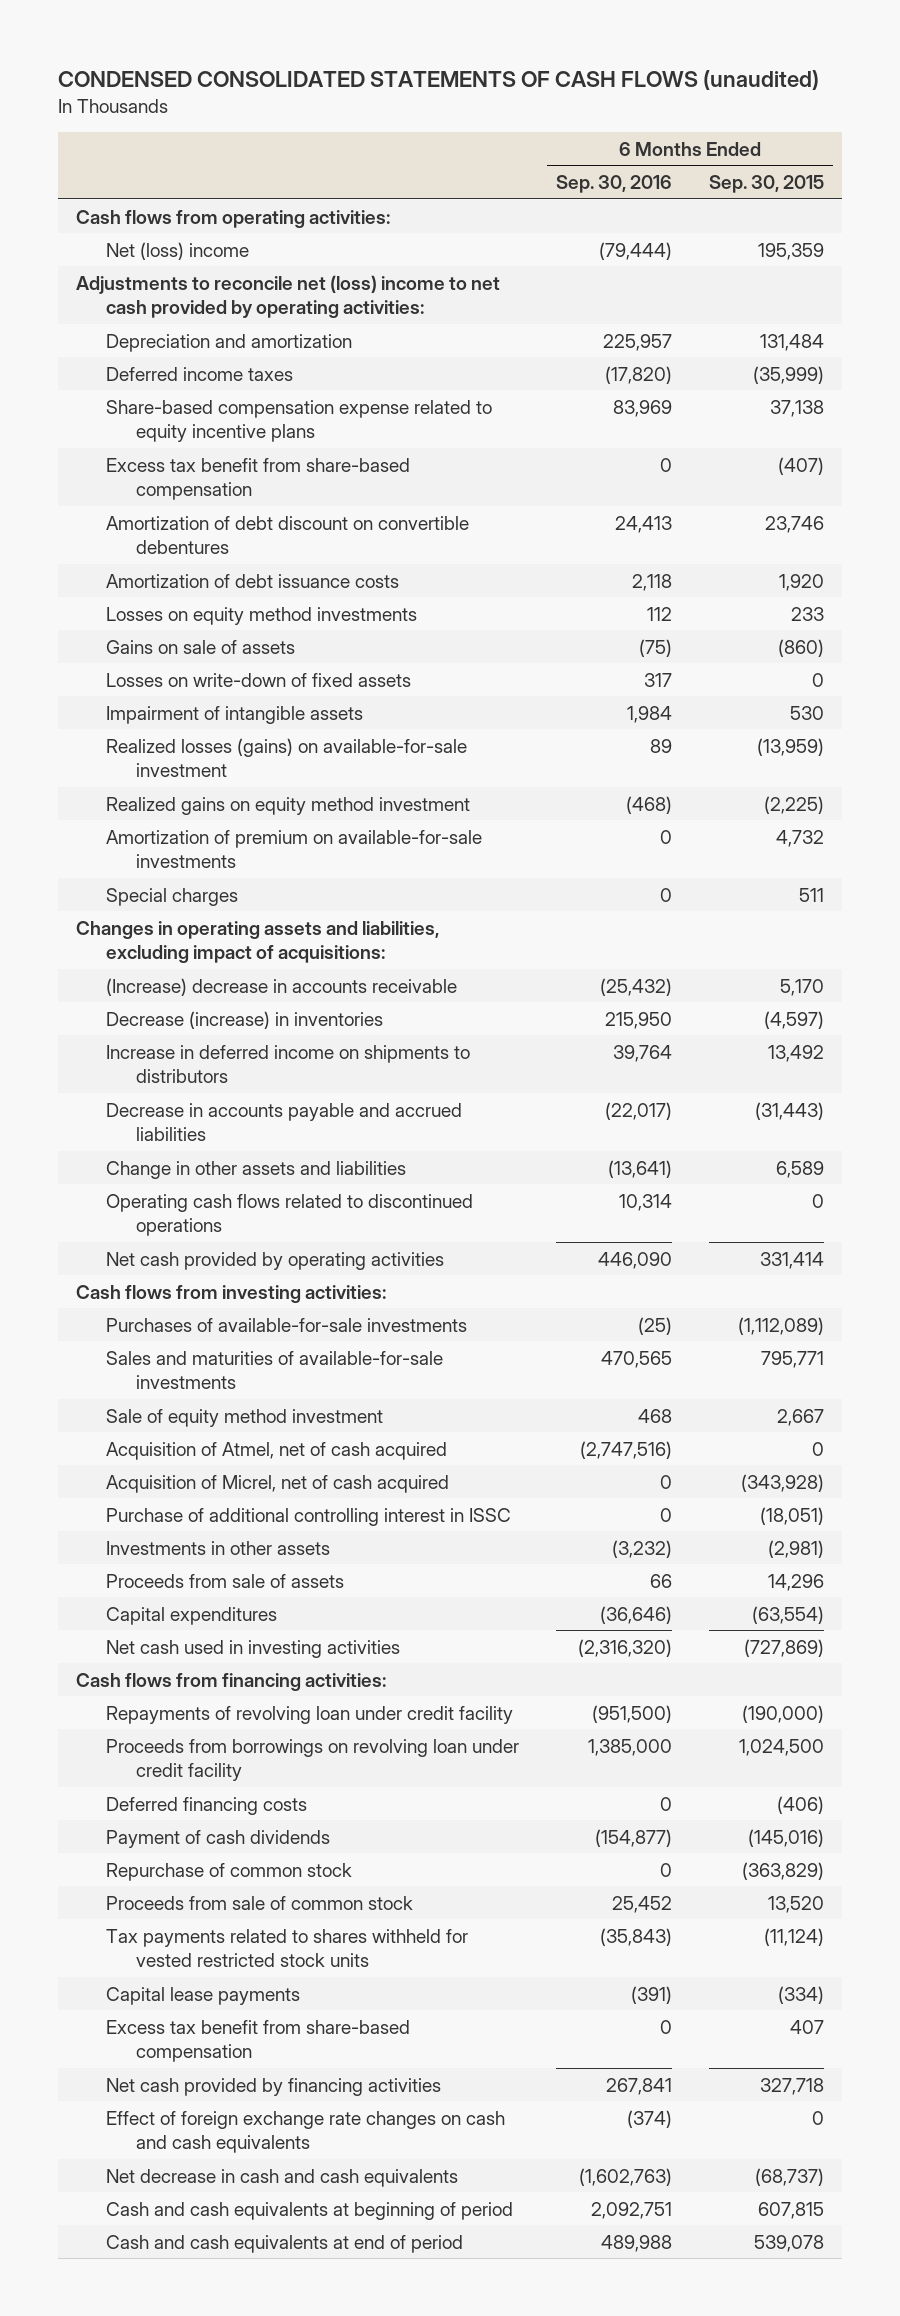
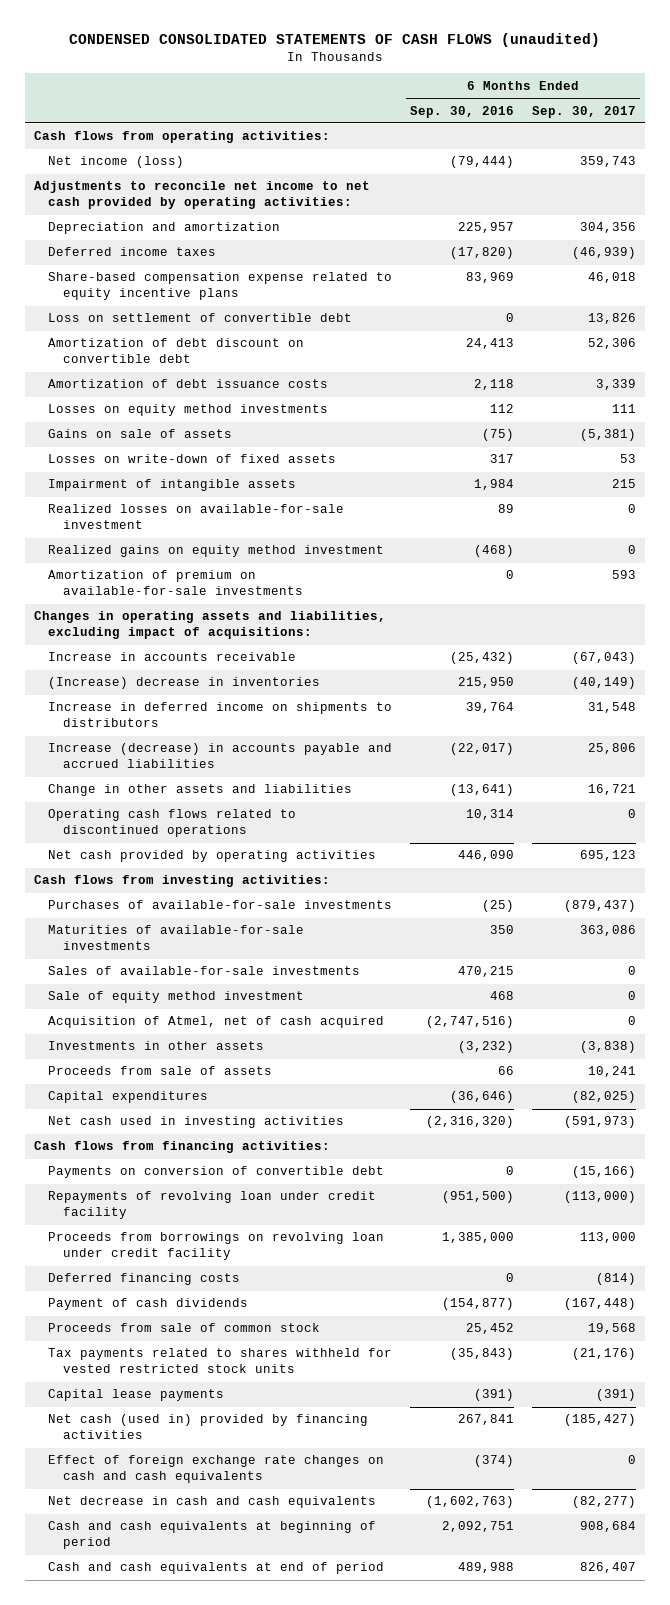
- | 6 Months Ended Sep. 30, 2016 | 6 Months Ended Sep. 30, 2015
+ | 6 Months Ended Sep. 30, 2016 | 6 Months Ended Sep. 30, 2017
- Net (loss) income | (79,444) | 195,359
- Adjustments to reconcile net (loss) income to net cash provided by operating activities:
+ Net income (loss) | (79,444) | 359,743
+ Adjustments to reconcile net income to net cash provided by operating activities:
- Excess tax benefit from share-based compensation | 0 | (407)
- Amortization of debt discount on convertible debentures | 24,413 | 23,746
+ Loss on settlement of convertible debt | 0 | 13,826
+ Amortization of debt discount on convertible debt | 24,413 | 52,306
- Realized losses (gains) on available-for-sale investment | 89 | (13,959)
+ Realized losses on available-for-sale investment | 89 | 0
- Special charges | 0 | 511
- (Increase) decrease in accounts receivable | (25,432) | 5,170
- Decrease (increase) in inventories | 215,950 | (4,597)
+ Increase in accounts receivable | (25,432) | (67,043)
+ (Increase) decrease in inventories | 215,950 | (40,149)
- Decrease in accounts payable and accrued liabilities | (22,017) | (31,443)
+ Increase (decrease) in accounts payable and accrued liabilities | (22,017) | 25,806
- Sales and maturities of available-for-sale investments | 470,565 | 795,771
+ Maturities of available-for-sale investments | 350 | 363,086
+ Sales of available-for-sale investments | 470,215 | 0
- Acquisition of Micrel, net of cash acquired | 0 | (343,928)
- Purchase of additional controlling interest in ISSC | 0 | (18,051)
+ Payments on conversion of convertible debt | 0 | (15,166)
- Repurchase of common stock | 0 | (363,829)
- Excess tax benefit from share-based compensation | 0 | 407
- Net cash provided by financing activities | 267,841 | 327,718
+ Net cash (used in) provided by financing activities | 267,841 | (185,427)

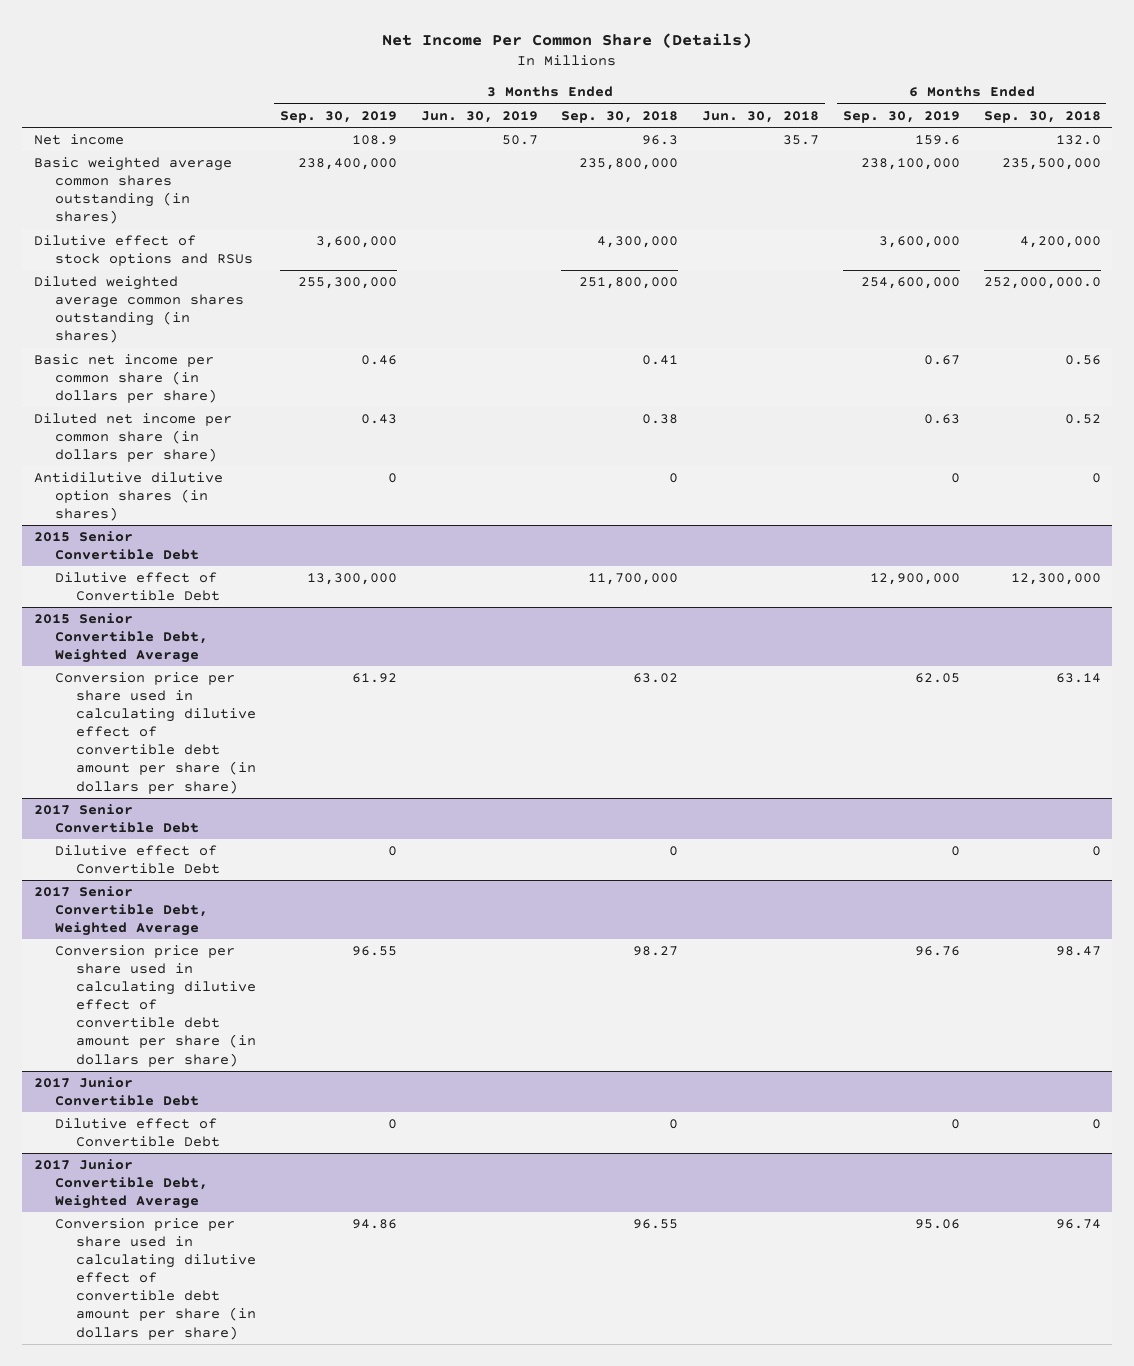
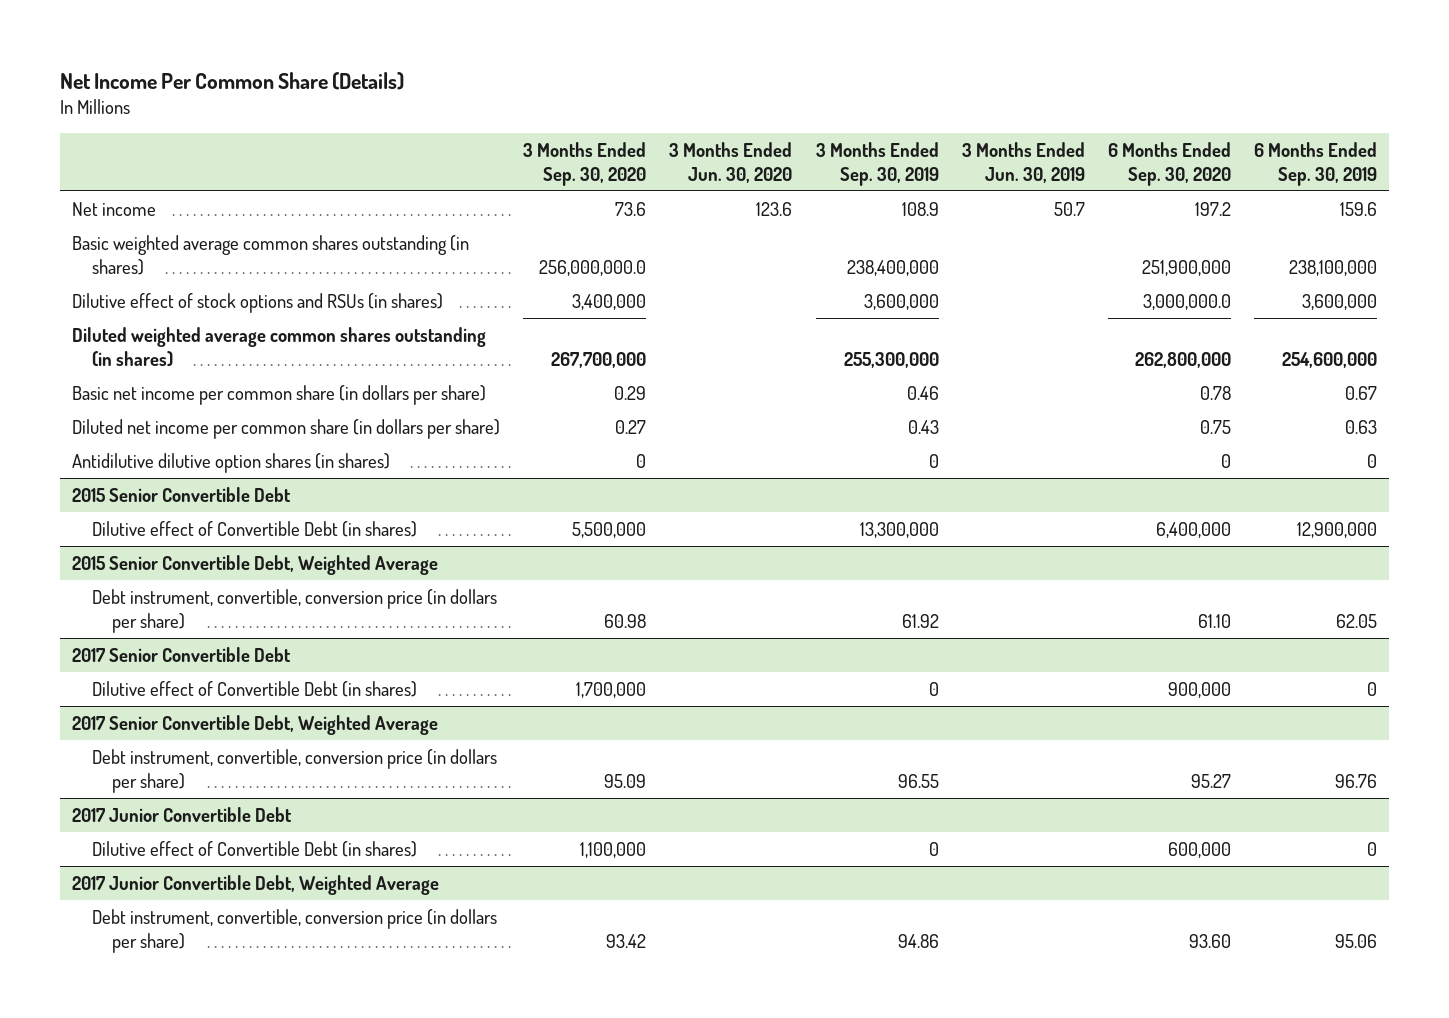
- | 3 Months Ended Sep. 30, 2019 | 3 Months Ended Jun. 30, 2019 | 3 Months Ended Sep. 30, 2018 | 3 Months Ended Jun. 30, 2018 | 6 Months Ended Sep. 30, 2019 | 6 Months Ended Sep. 30, 2018
+ | 3 Months Ended Sep. 30, 2020 | 3 Months Ended Jun. 30, 2020 | 3 Months Ended Sep. 30, 2019 | 3 Months Ended Jun. 30, 2019 | 6 Months Ended Sep. 30, 2020 | 6 Months Ended Sep. 30, 2019
- Dilutive effect of stock options and RSUs | 3,600,000 | | 4,300,000 | | 3,600,000 | 4,200,000
+ Dilutive effect of stock options and RSUs (in shares) | 3,400,000 | | 3,600,000 | | 3,000,000.0 | 3,600,000
@ 2015 Senior Convertible Debt
- Dilutive effect of Convertible Debt | 13,300,000 | | 11,700,000 | | 12,900,000 | 12,300,000
+ Dilutive effect of Convertible Debt (in shares) | 5,500,000 | | 13,300,000 | | 6,400,000 | 12,900,000
@ 2015 Senior Convertible Debt, Weighted Average
- Conversion price per share used in calculating dilutive effect of convertible debt amount per share (in dollars per share) | 61.92 | | 63.02 | | 62.05 | 63.14
+ Debt instrument, convertible, conversion price (in dollars per share) | 60.98 | | 61.92 | | 61.10 | 62.05
@ 2017 Senior Convertible Debt
- Dilutive effect of Convertible Debt | 0 | | 0 | | 0 | 0
+ Dilutive effect of Convertible Debt (in shares) | 1,700,000 | | 0 | | 900,000 | 0
@ 2017 Senior Convertible Debt, Weighted Average
- Conversion price per share used in calculating dilutive effect of convertible debt amount per share (in dollars per share) | 96.55 | | 98.27 | | 96.76 | 98.47
+ Debt instrument, convertible, conversion price (in dollars per share) | 95.09 | | 96.55 | | 95.27 | 96.76
@ 2017 Junior Convertible Debt
- Dilutive effect of Convertible Debt | 0 | | 0 | | 0 | 0
+ Dilutive effect of Convertible Debt (in shares) | 1,100,000 | | 0 | | 600,000 | 0
@ 2017 Junior Convertible Debt, Weighted Average
- Conversion price per share used in calculating dilutive effect of convertible debt amount per share (in dollars per share) | 94.86 | | 96.55 | | 95.06 | 96.74
+ Debt instrument, convertible, conversion price (in dollars per share) | 93.42 | | 94.86 | | 93.60 | 95.06

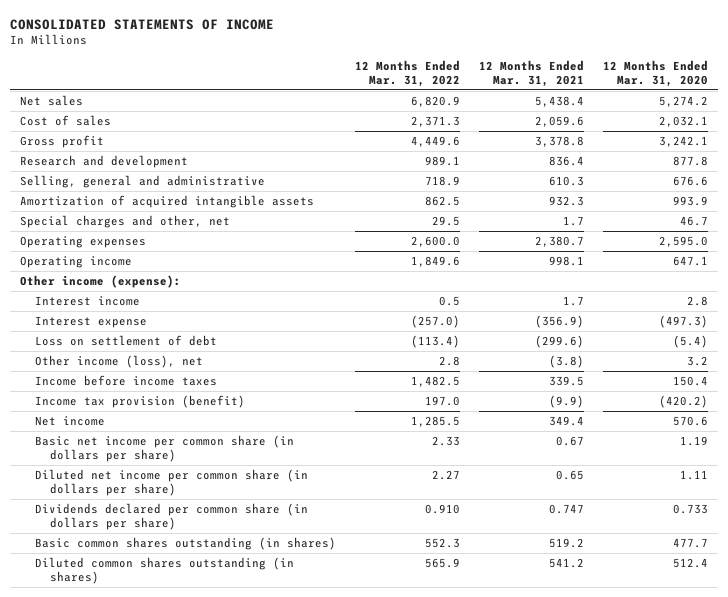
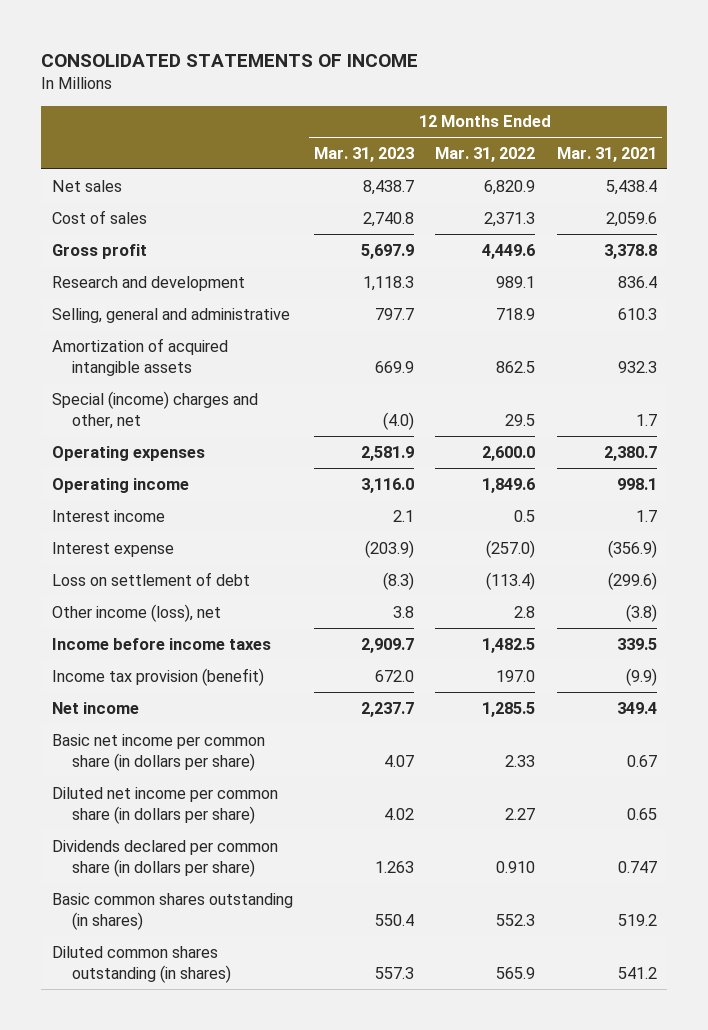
- | 12 Months Ended Mar. 31, 2022 | 12 Months Ended Mar. 31, 2021 | 12 Months Ended Mar. 31, 2020
+ | 12 Months Ended Mar. 31, 2023 | 12 Months Ended Mar. 31, 2022 | 12 Months Ended Mar. 31, 2021
- Special charges and other, net | 29.5 | 1.7 | 46.7
+ Special (income) charges and other, net | (4.0) | 29.5 | 1.7
- Other income (expense):

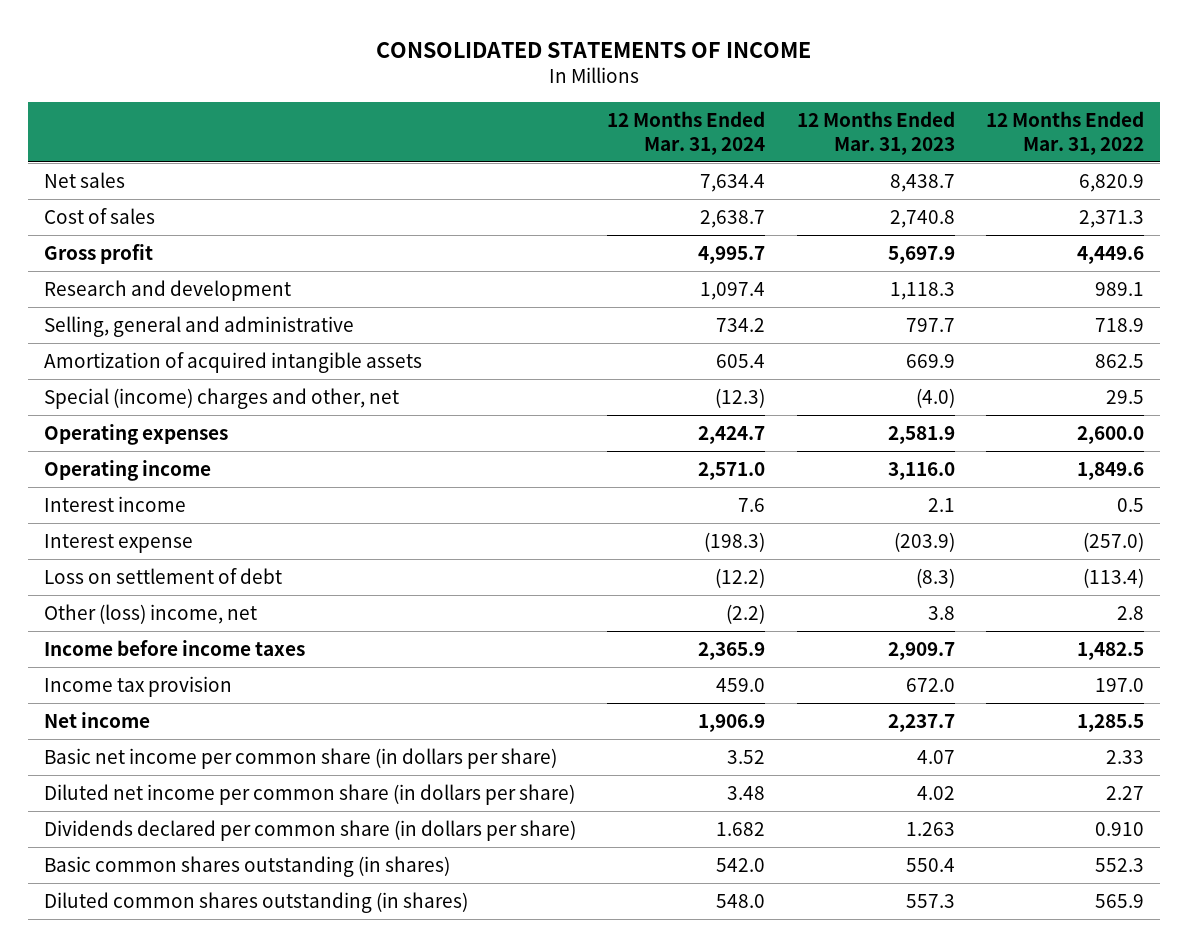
- | 12 Months Ended Mar. 31, 2023 | 12 Months Ended Mar. 31, 2022 | 12 Months Ended Mar. 31, 2021
+ | 12 Months Ended Mar. 31, 2024 | 12 Months Ended Mar. 31, 2023 | 12 Months Ended Mar. 31, 2022
- Other income (loss), net | 3.8 | 2.8 | (3.8)
+ Other (loss) income, net | (2.2) | 3.8 | 2.8
- Income tax provision (benefit) | 672.0 | 197.0 | (9.9)
+ Income tax provision | 459.0 | 672.0 | 197.0

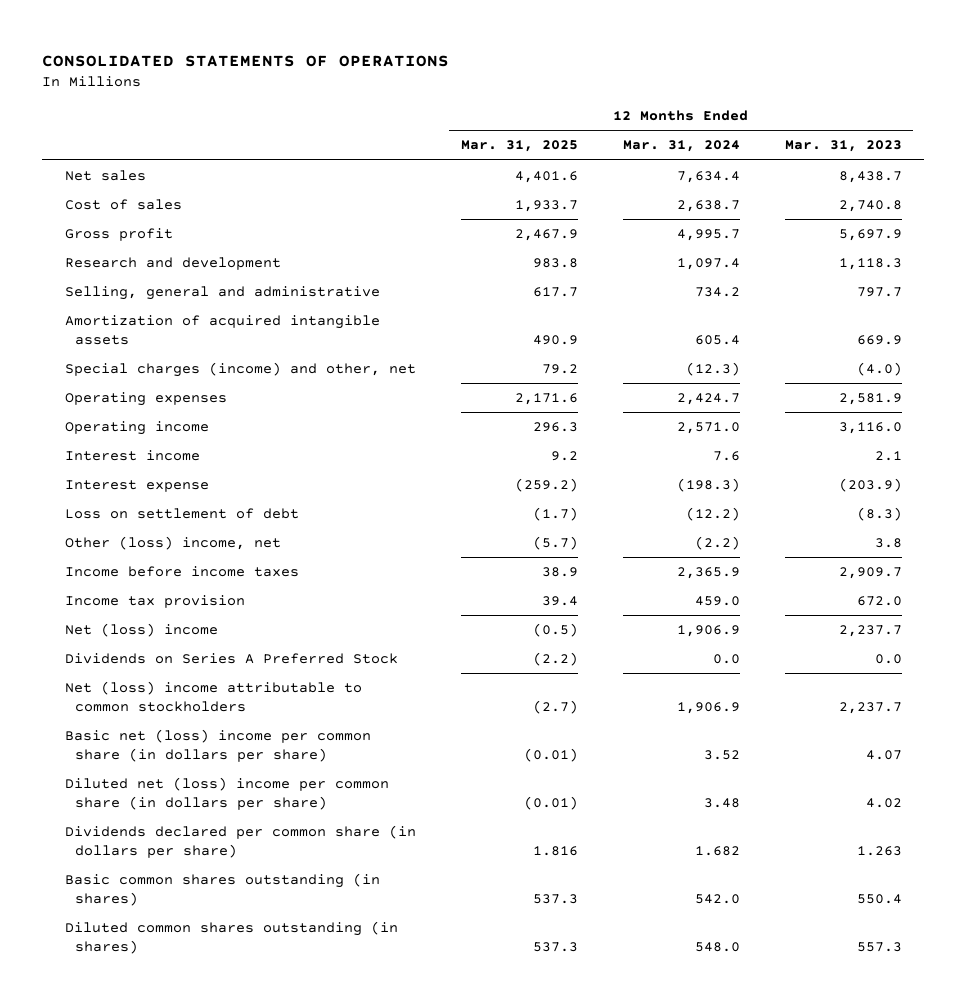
- CONSOLIDATED STATEMENTS OF INCOME
+ CONSOLIDATED STATEMENTS OF OPERATIONS
- | 12 Months Ended Mar. 31, 2024 | 12 Months Ended Mar. 31, 2023 | 12 Months Ended Mar. 31, 2022
+ | 12 Months Ended Mar. 31, 2025 | 12 Months Ended Mar. 31, 2024 | 12 Months Ended Mar. 31, 2023
- Special (income) charges and other, net | (12.3) | (4.0) | 29.5
+ Special charges (income) and other, net | 79.2 | (12.3) | (4.0)
- Net income | 1,906.9 | 2,237.7 | 1,285.5
- Basic net income per common share (in dollars per share) | 3.52 | 4.07 | 2.33
- Diluted net income per common share (in dollars per share) | 3.48 | 4.02 | 2.27
+ Net (loss) income | (0.5) | 1,906.9 | 2,237.7
+ Dividends on Series A Preferred Stock | (2.2) | 0.0 | 0.0
+ Net (loss) income attributable to common stockholders | (2.7) | 1,906.9 | 2,237.7
+ Basic net (loss) income per common share (in dollars per share) | (0.01) | 3.52 | 4.07
+ Diluted net (loss) income per common share (in dollars per share) | (0.01) | 3.48 | 4.02

